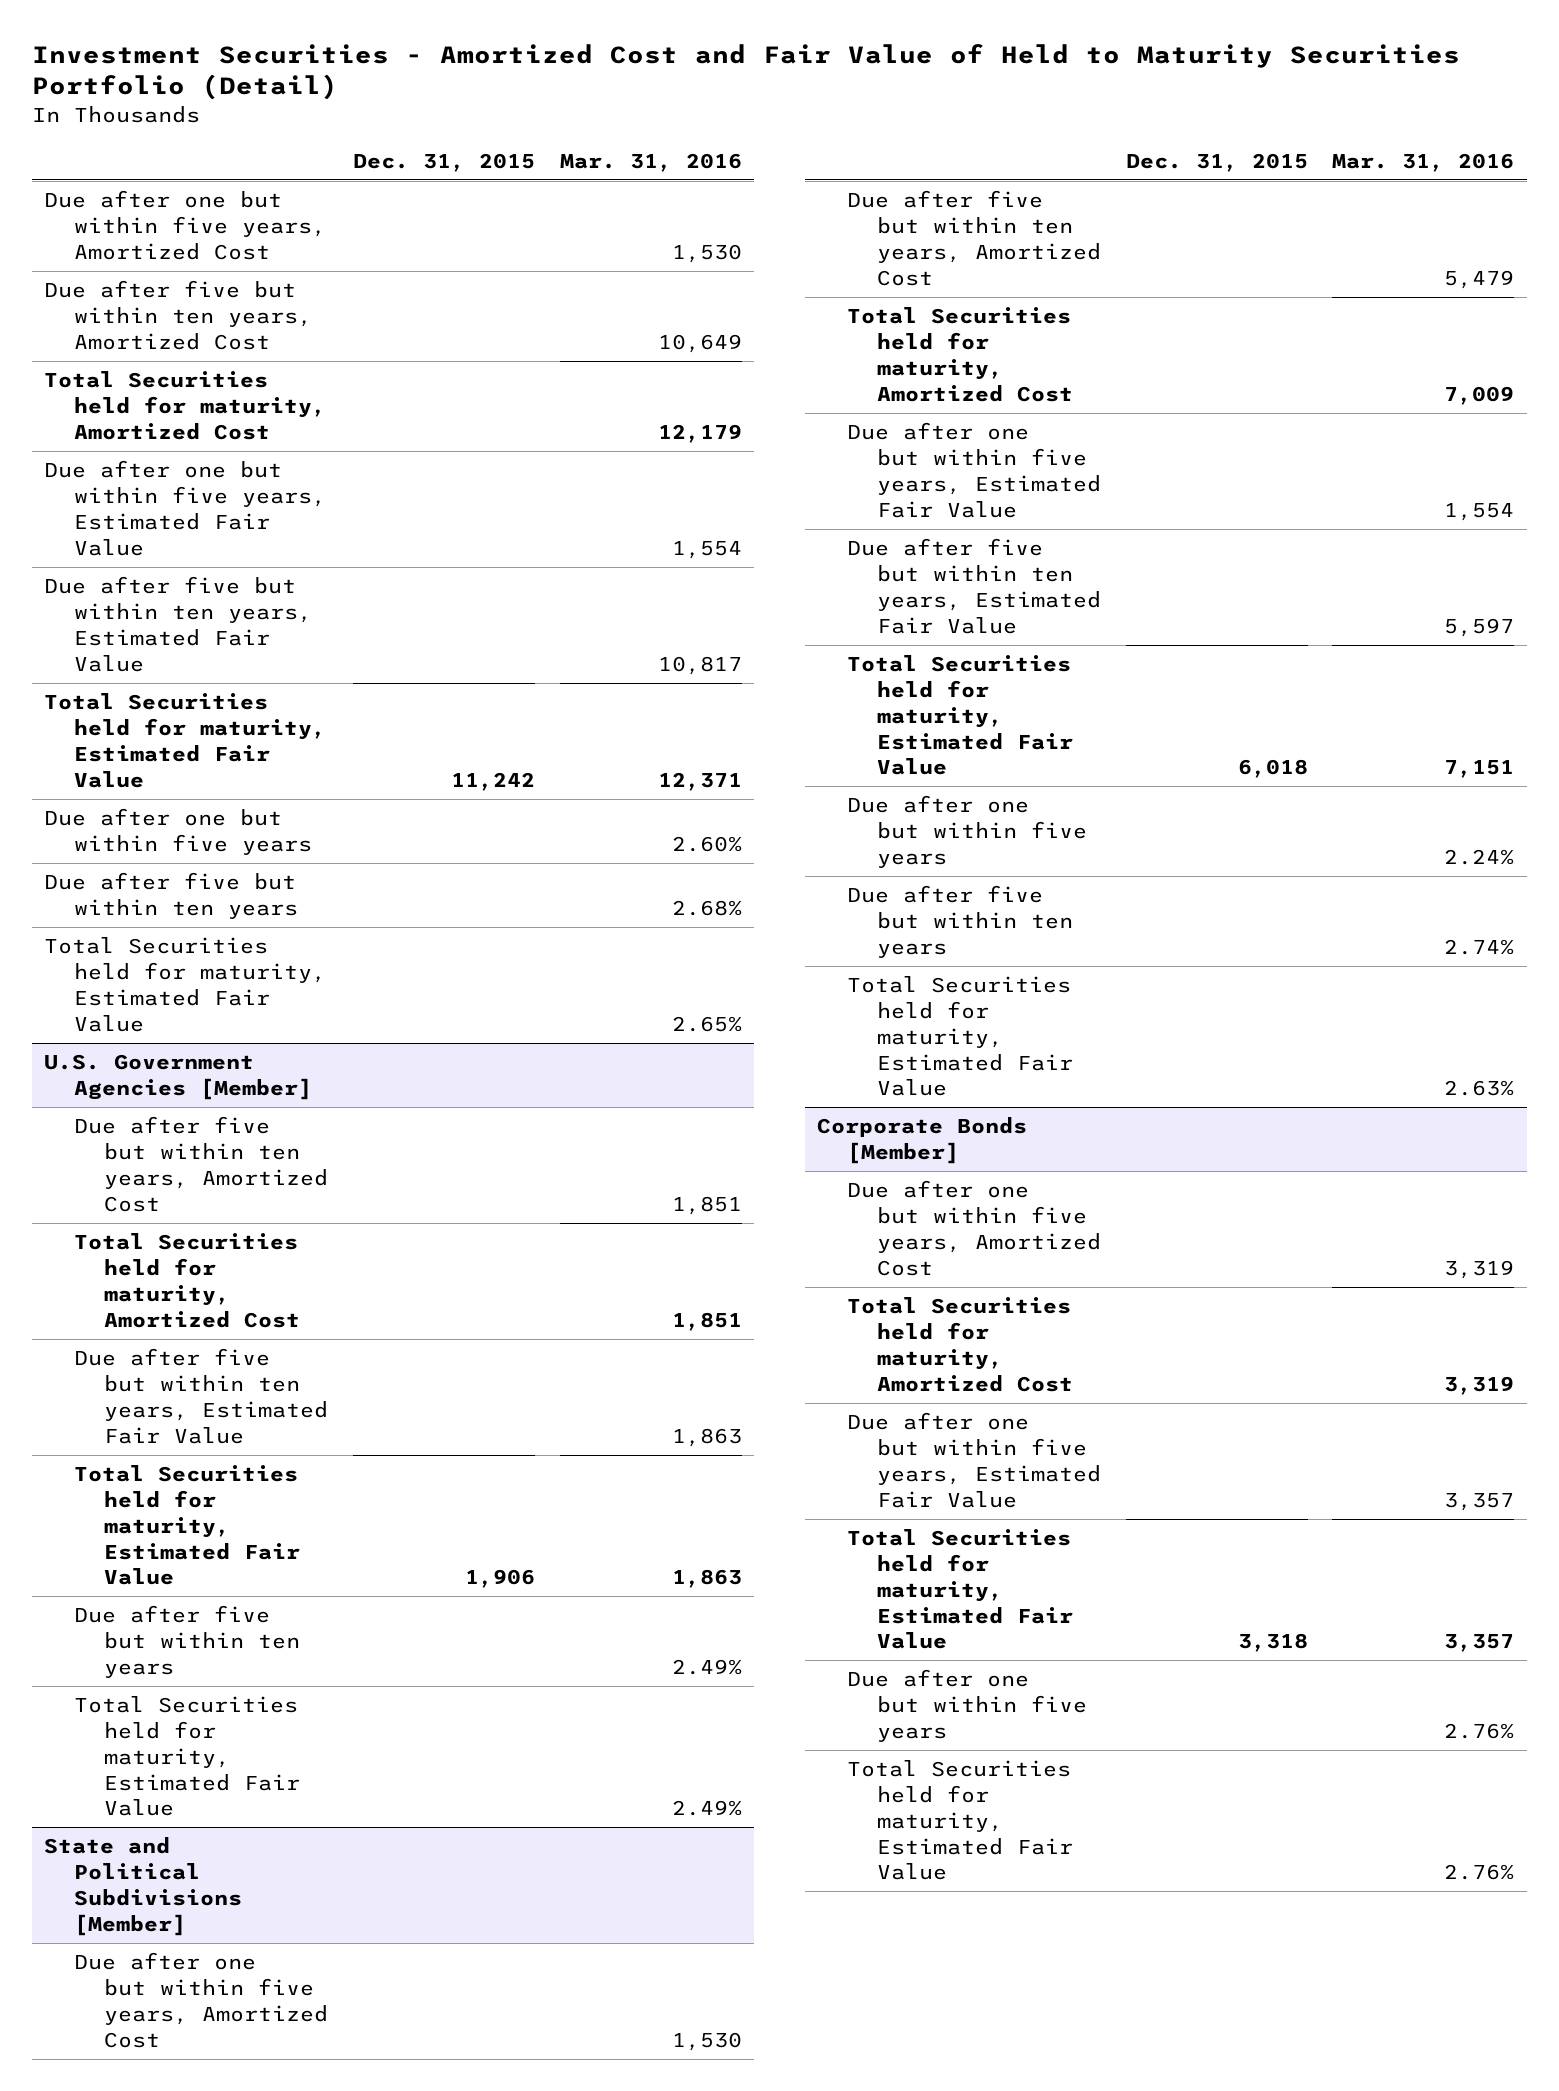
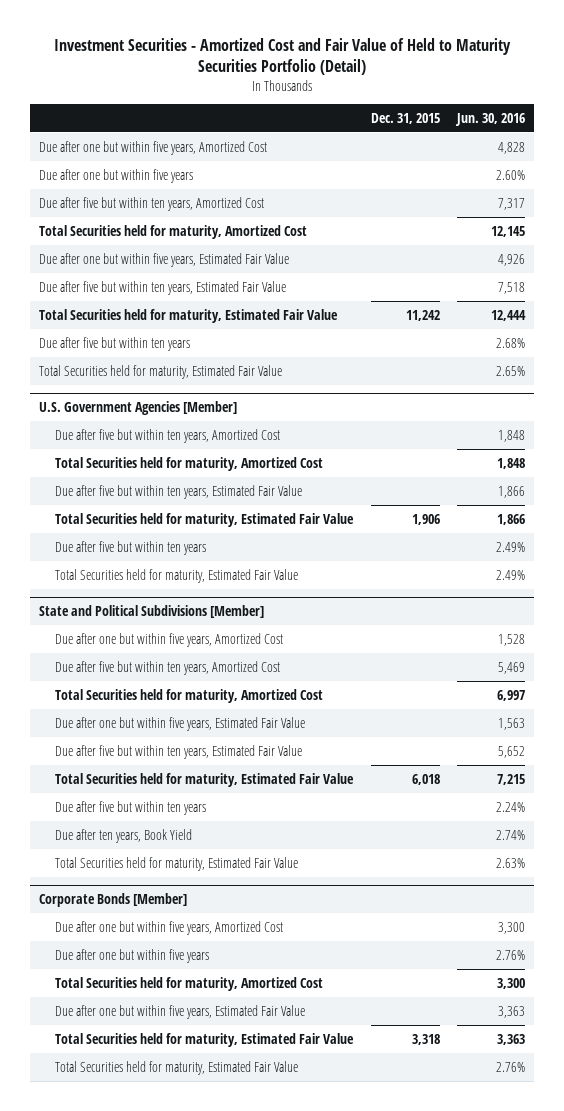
- | Dec. 31, 2015 | Mar. 31, 2016
+ | Dec. 31, 2015 | Jun. 30, 2016
moved up: Due after one but within five years | | 2.60%
@ State and Political Subdivisions [Member]
- Due after one but within five years | | 2.24%
+ Due after ten years, Book Yield | | 2.74%
@ Corporate Bonds [Member]
moved up: Due after one but within five years | | 2.76%

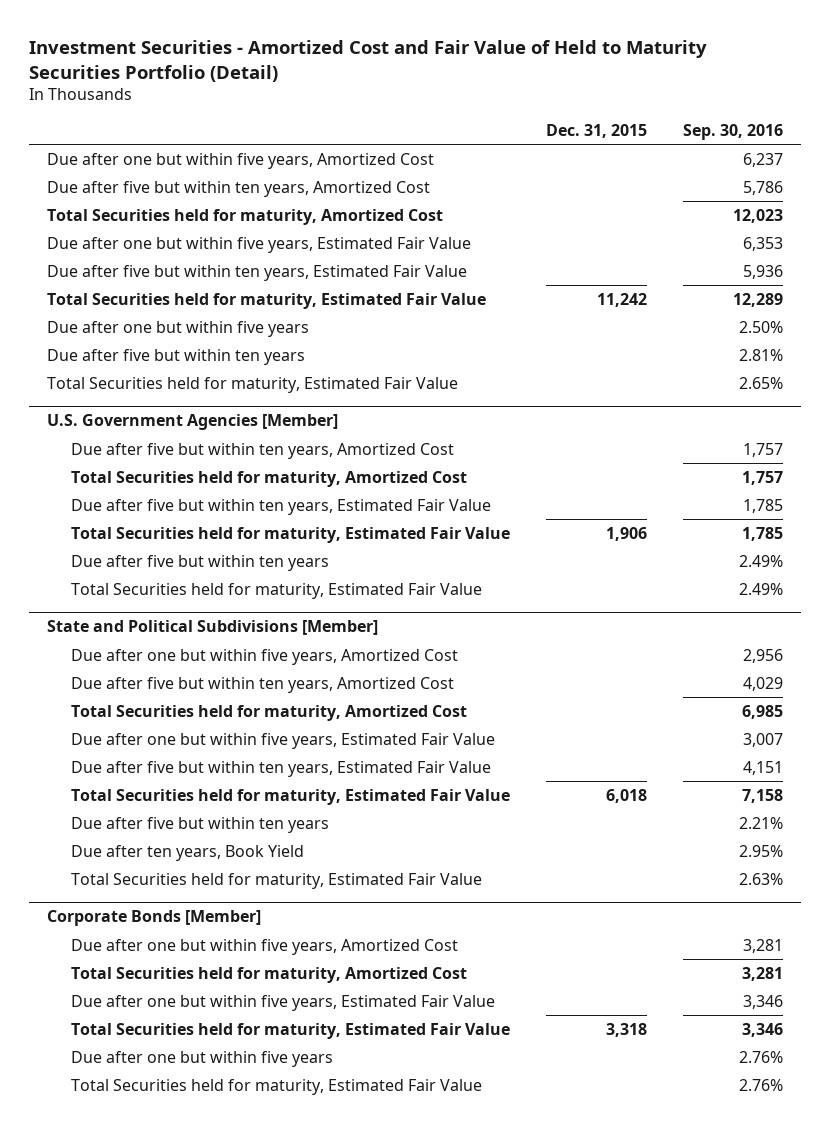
- | Dec. 31, 2015 | Jun. 30, 2016
+ | Dec. 31, 2015 | Sep. 30, 2016
moved down: Due after one but within five years | | 2.50%
@ Corporate Bonds [Member]
moved down: Due after one but within five years | | 2.76%

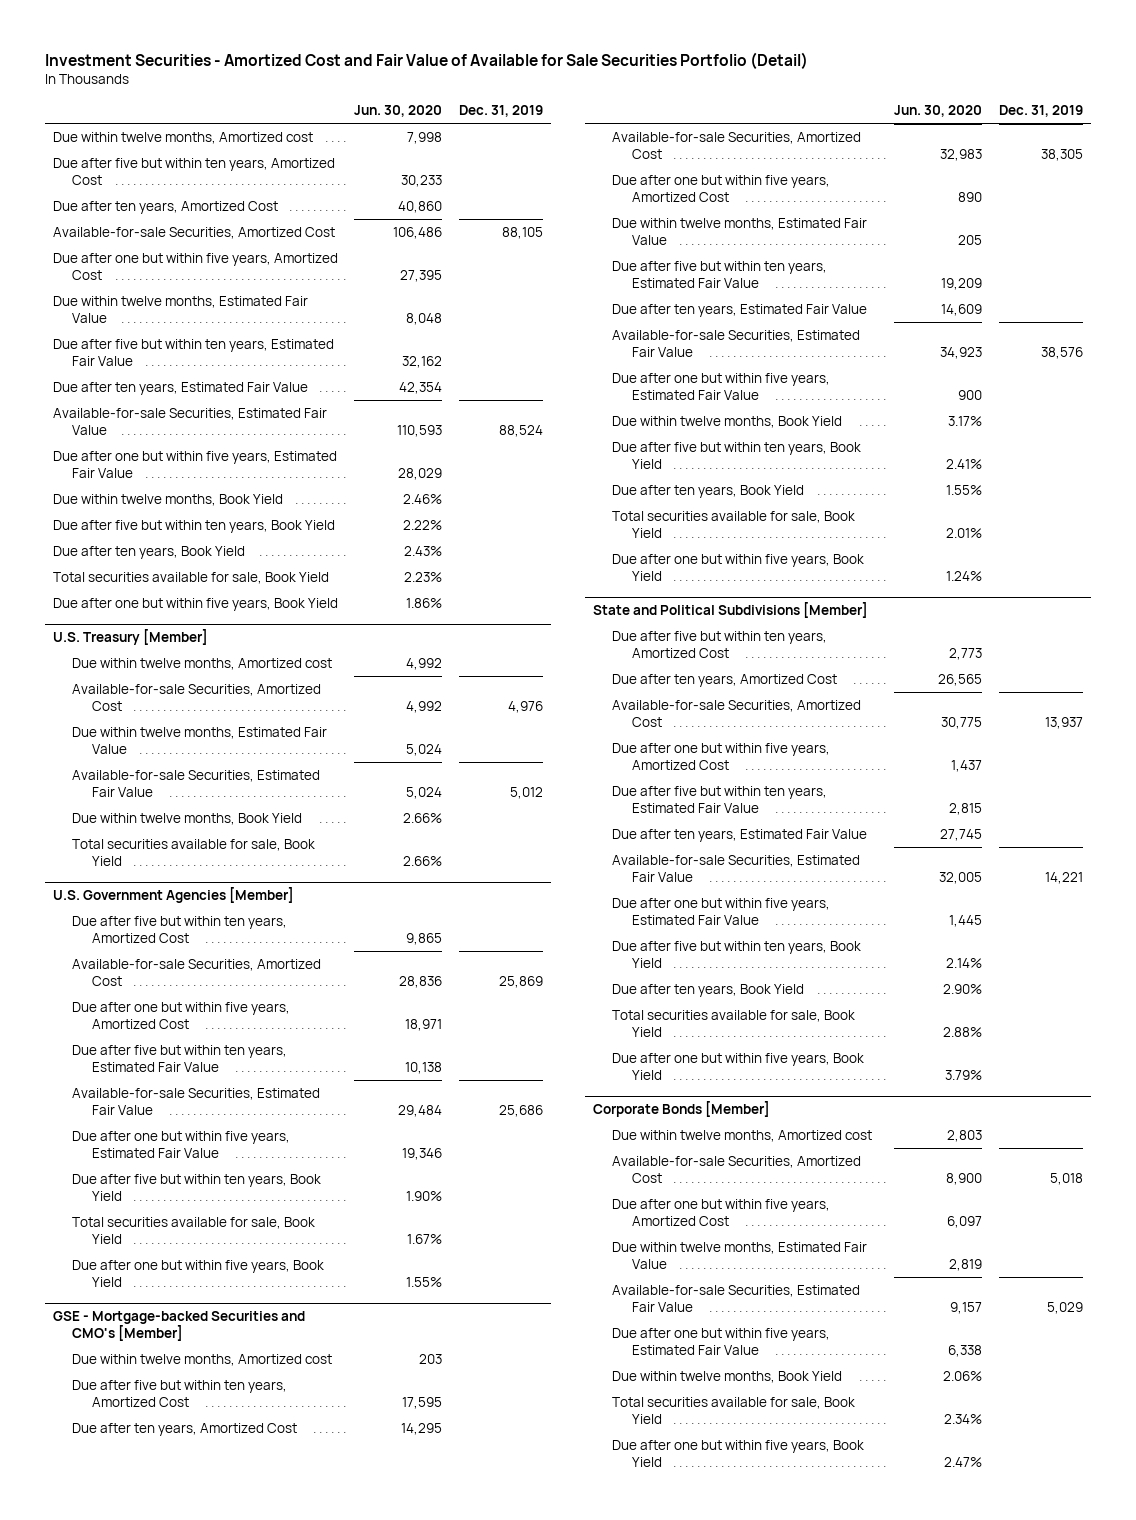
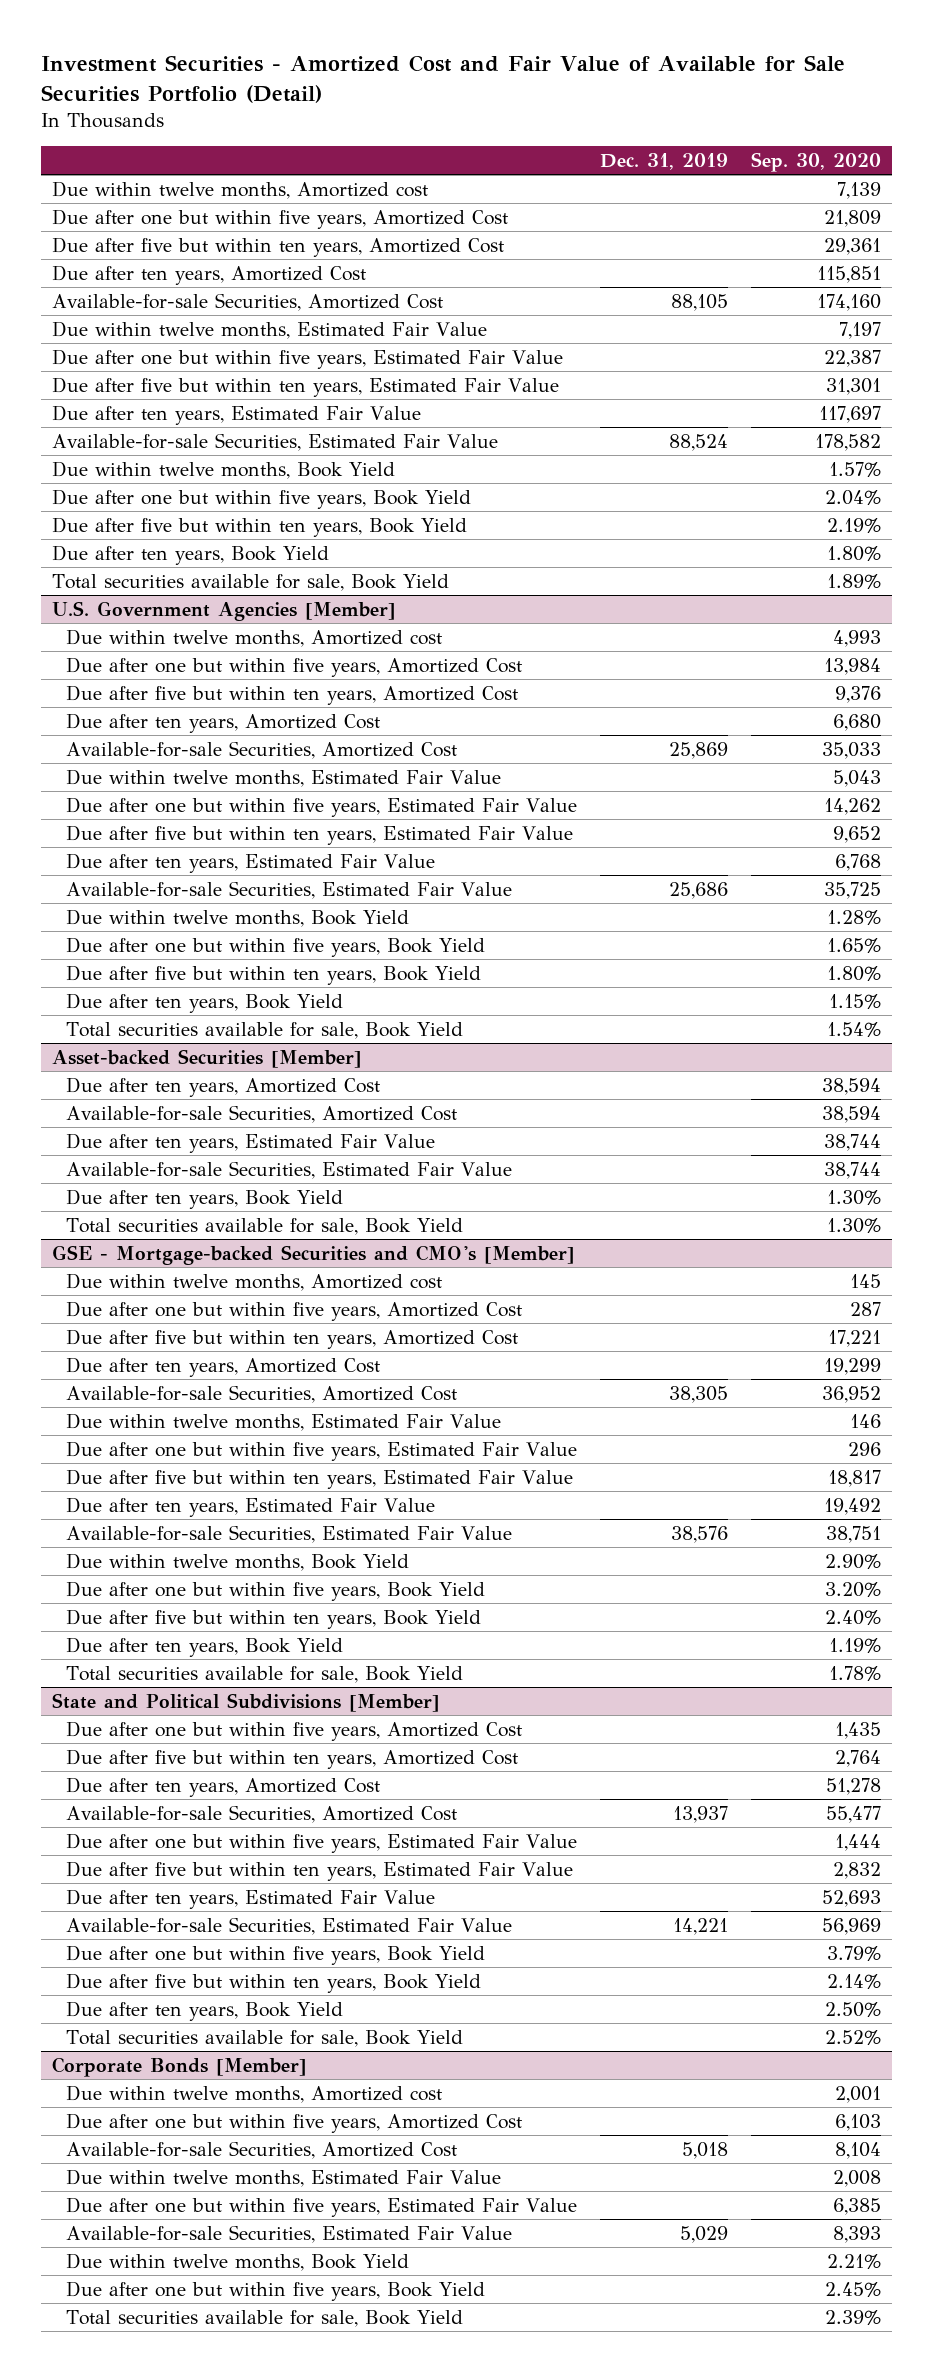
- | Jun. 30, 2020 | Dec. 31, 2019
+ | Dec. 31, 2019 | Sep. 30, 2020
moved up: Due after one but within five years, Amortized Cost | | 21,809
moved up: Due after one but within five years, Estimated Fair Value | | 22,387
moved up: Due after one but within five years, Book Yield | | 2.04%
- U.S. Treasury [Member]
- Due within twelve months, Amortized cost | 4,992 |
- Available-for-sale Securities, Amortized Cost | 4,992 | 4,976
- Due within twelve months, Estimated Fair Value | 5,024 |
- Available-for-sale Securities, Estimated Fair Value | 5,024 | 5,012
- Due within twelve months, Book Yield | 2.66% |
- Total securities available for sale, Book Yield | 2.66% |
@ U.S. Government Agencies [Member]
+ Due within twelve months, Amortized cost | | 4,993
moved up: Due after one but within five years, Amortized Cost | | 13,984
+ Due after ten years, Amortized Cost | | 6,680
+ Due within twelve months, Estimated Fair Value | | 5,043
moved up: Due after one but within five years, Estimated Fair Value | | 14,262
+ Due after ten years, Estimated Fair Value | | 6,768
+ Due within twelve months, Book Yield | | 1.28%
moved up: Due after one but within five years, Book Yield | | 1.65%
+ Due after ten years, Book Yield | | 1.15%
+ Asset-backed Securities [Member]
+ Due after ten years, Amortized Cost | | 38,594
+ Available-for-sale Securities, Amortized Cost | | 38,594
+ Due after ten years, Estimated Fair Value | | 38,744
+ Available-for-sale Securities, Estimated Fair Value | | 38,744
+ Due after ten years, Book Yield | | 1.30%
+ Total securities available for sale, Book Yield | | 1.30%
@ GSE - Mortgage-backed Securities and CMO's [Member]
moved up: Due after one but within five years, Amortized Cost | | 287
moved up: Due after one but within five years, Estimated Fair Value | | 296
moved up: Due after one but within five years, Book Yield | | 3.20%
@ State and Political Subdivisions [Member]
moved up: Due after one but within five years, Amortized Cost | | 1,435
moved up: Due after one but within five years, Estimated Fair Value | | 1,444
moved up: Due after one but within five years, Book Yield | | 3.79%
@ Corporate Bonds [Member]
moved down: Available-for-sale Securities, Amortized Cost | 5,018 | 8,104
moved down: Available-for-sale Securities, Estimated Fair Value | 5,029 | 8,393
moved down: Total securities available for sale, Book Yield | | 2.39%

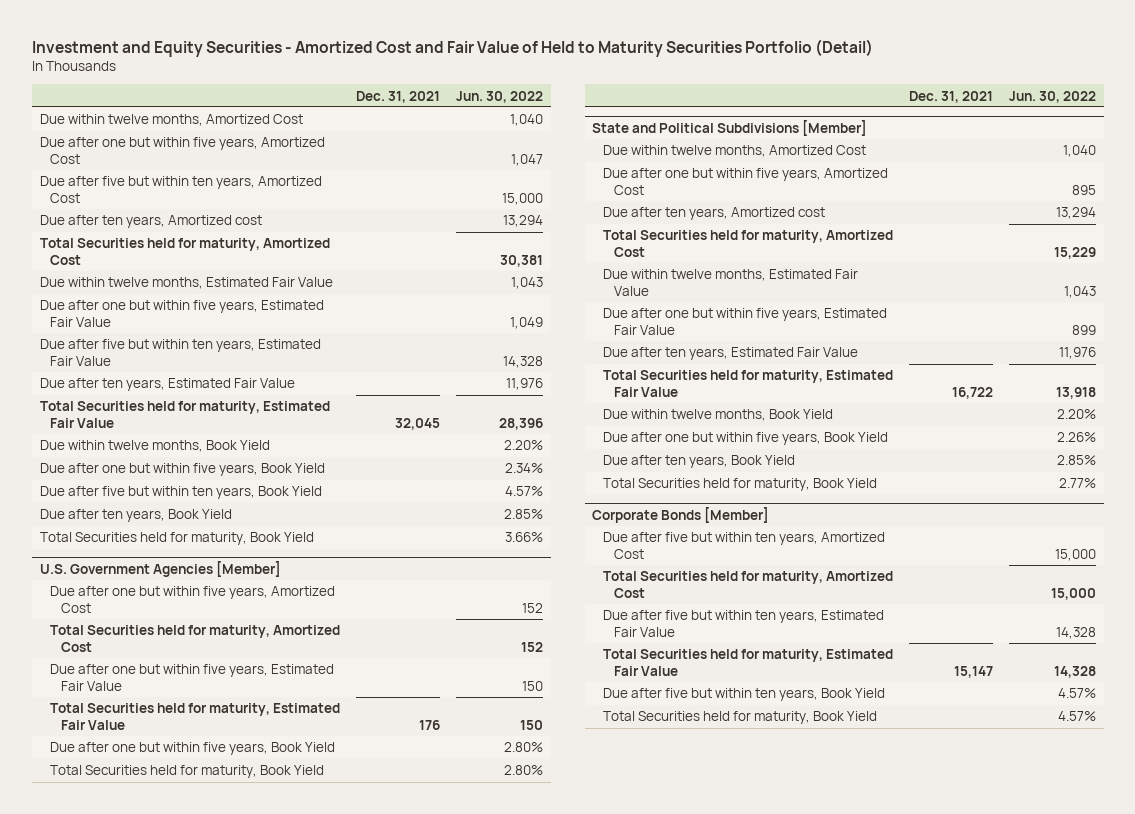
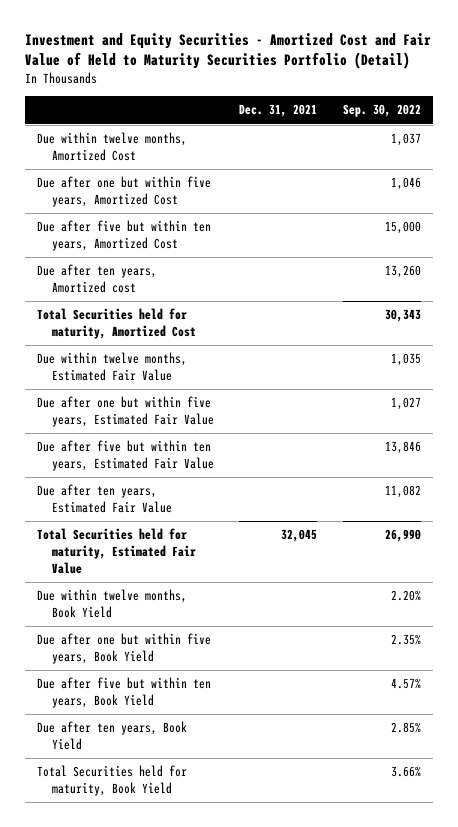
- | Dec. 31, 2021 | Jun. 30, 2022
+ | Dec. 31, 2021 | Sep. 30, 2022
- U.S. Government Agencies [Member]
- Due after one but within five years, Amortized Cost | | 152
- Total Securities held for maturity, Amortized Cost | | 152
- Due after one but within five years, Estimated Fair Value | | 150
- Total Securities held for maturity, Estimated Fair Value | 176 | 150
- Due after one but within five years, Book Yield | | 2.80%
- Total Securities held for maturity, Book Yield | | 2.80%
- State and Political Subdivisions [Member]
- Due within twelve months, Amortized Cost | | 1,040
- Due after one but within five years, Amortized Cost | | 895
- Due after ten years, Amortized cost | | 13,294
- Total Securities held for maturity, Amortized Cost | | 15,229
- Due within twelve months, Estimated Fair Value | | 1,043
- Due after one but within five years, Estimated Fair Value | | 899
- Due after ten years, Estimated Fair Value | | 11,976
- Total Securities held for maturity, Estimated Fair Value | 16,722 | 13,918
- Due within twelve months, Book Yield | | 2.20%
- Due after one but within five years, Book Yield | | 2.26%
- Due after ten years, Book Yield | | 2.85%
- Total Securities held for maturity, Book Yield | | 2.77%
- Corporate Bonds [Member]
- Due after five but within ten years, Amortized Cost | | 15,000
- Total Securities held for maturity, Amortized Cost | | 15,000
- Due after five but within ten years, Estimated Fair Value | | 14,328
- Total Securities held for maturity, Estimated Fair Value | 15,147 | 14,328
- Due after five but within ten years, Book Yield | | 4.57%
- Total Securities held for maturity, Book Yield | | 4.57%

